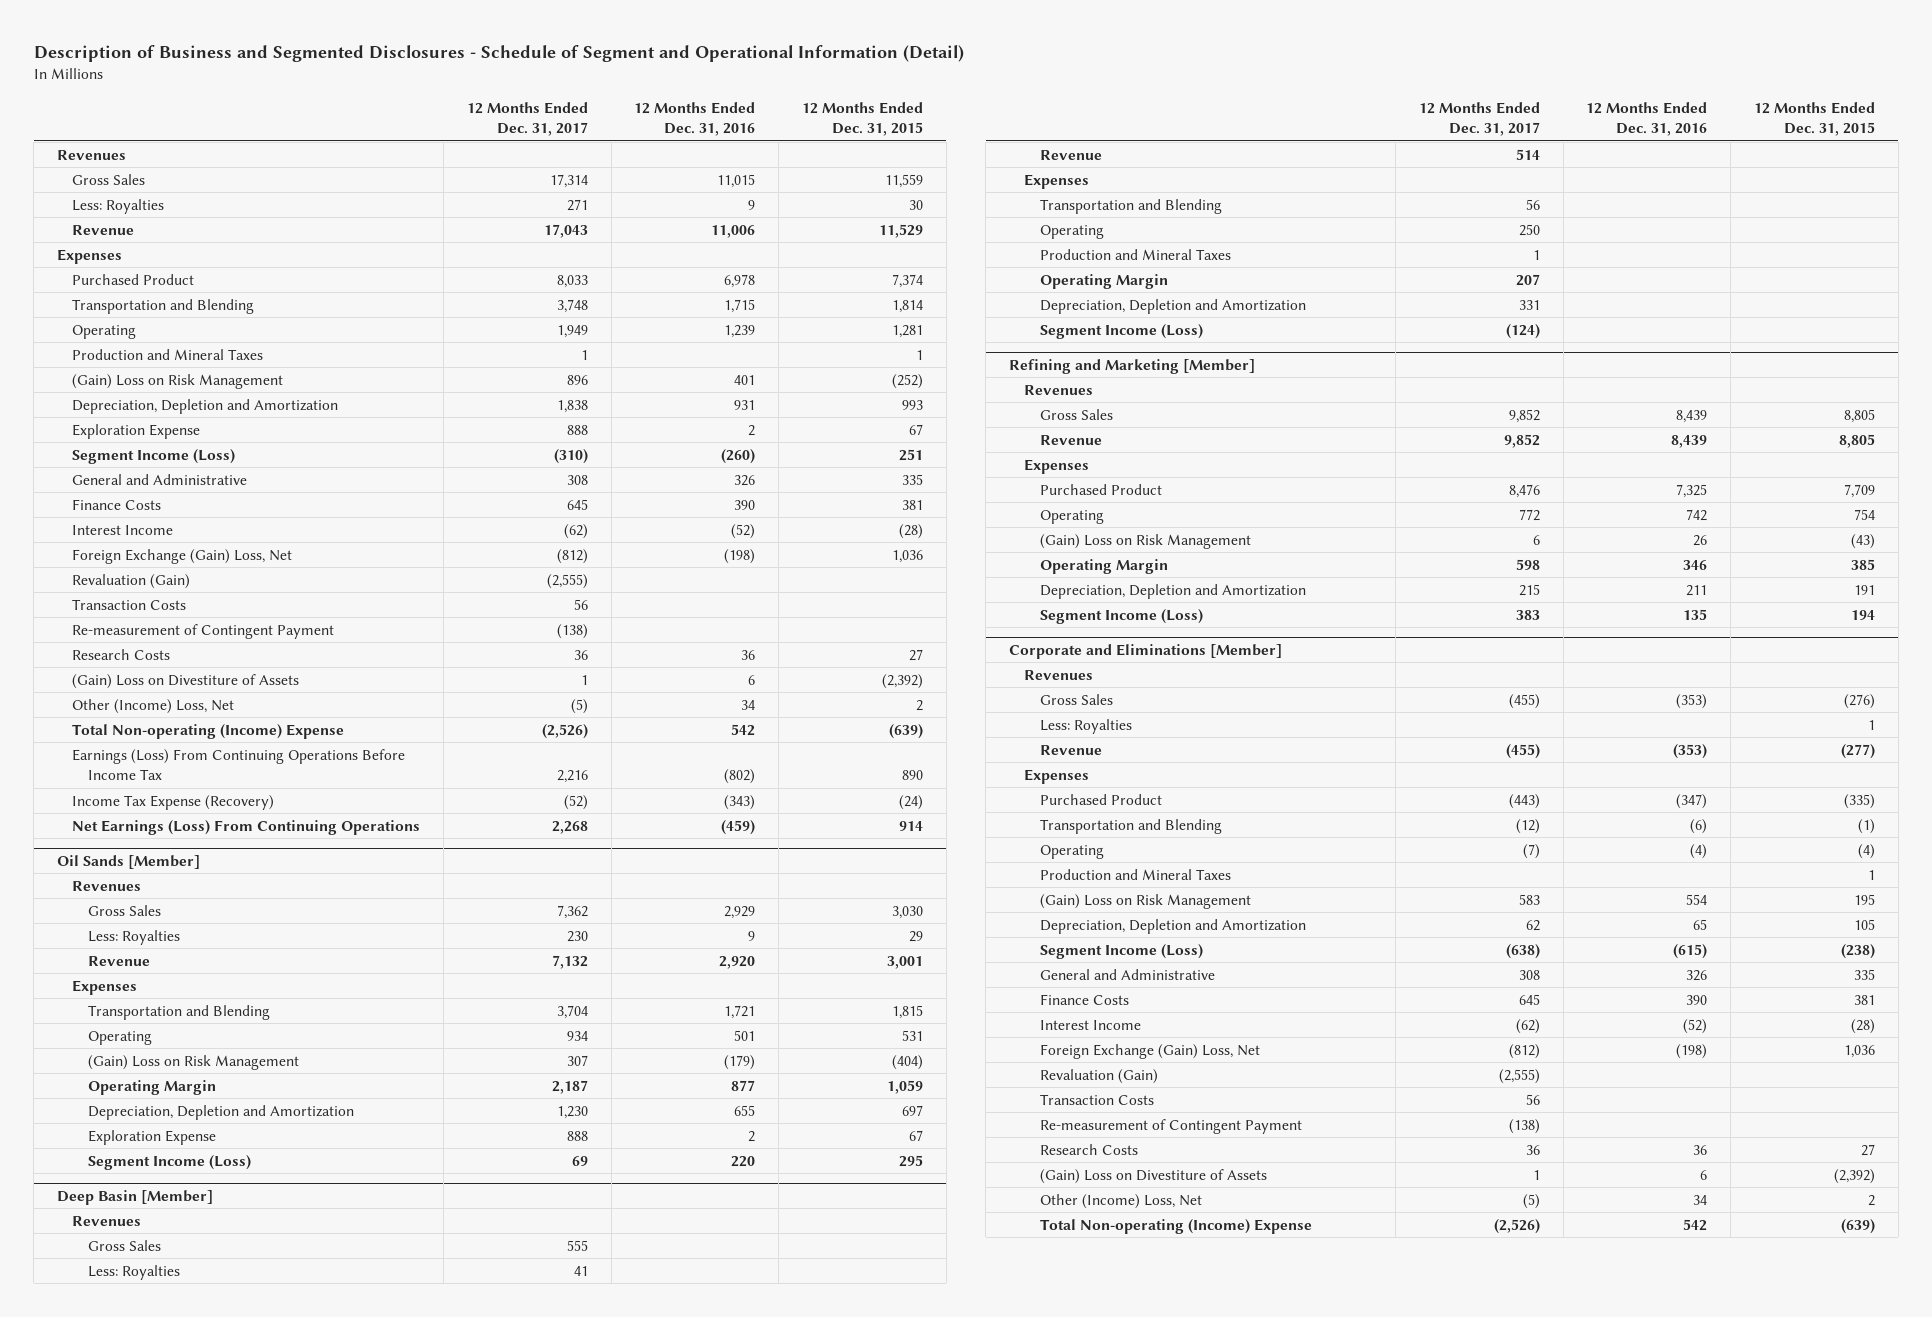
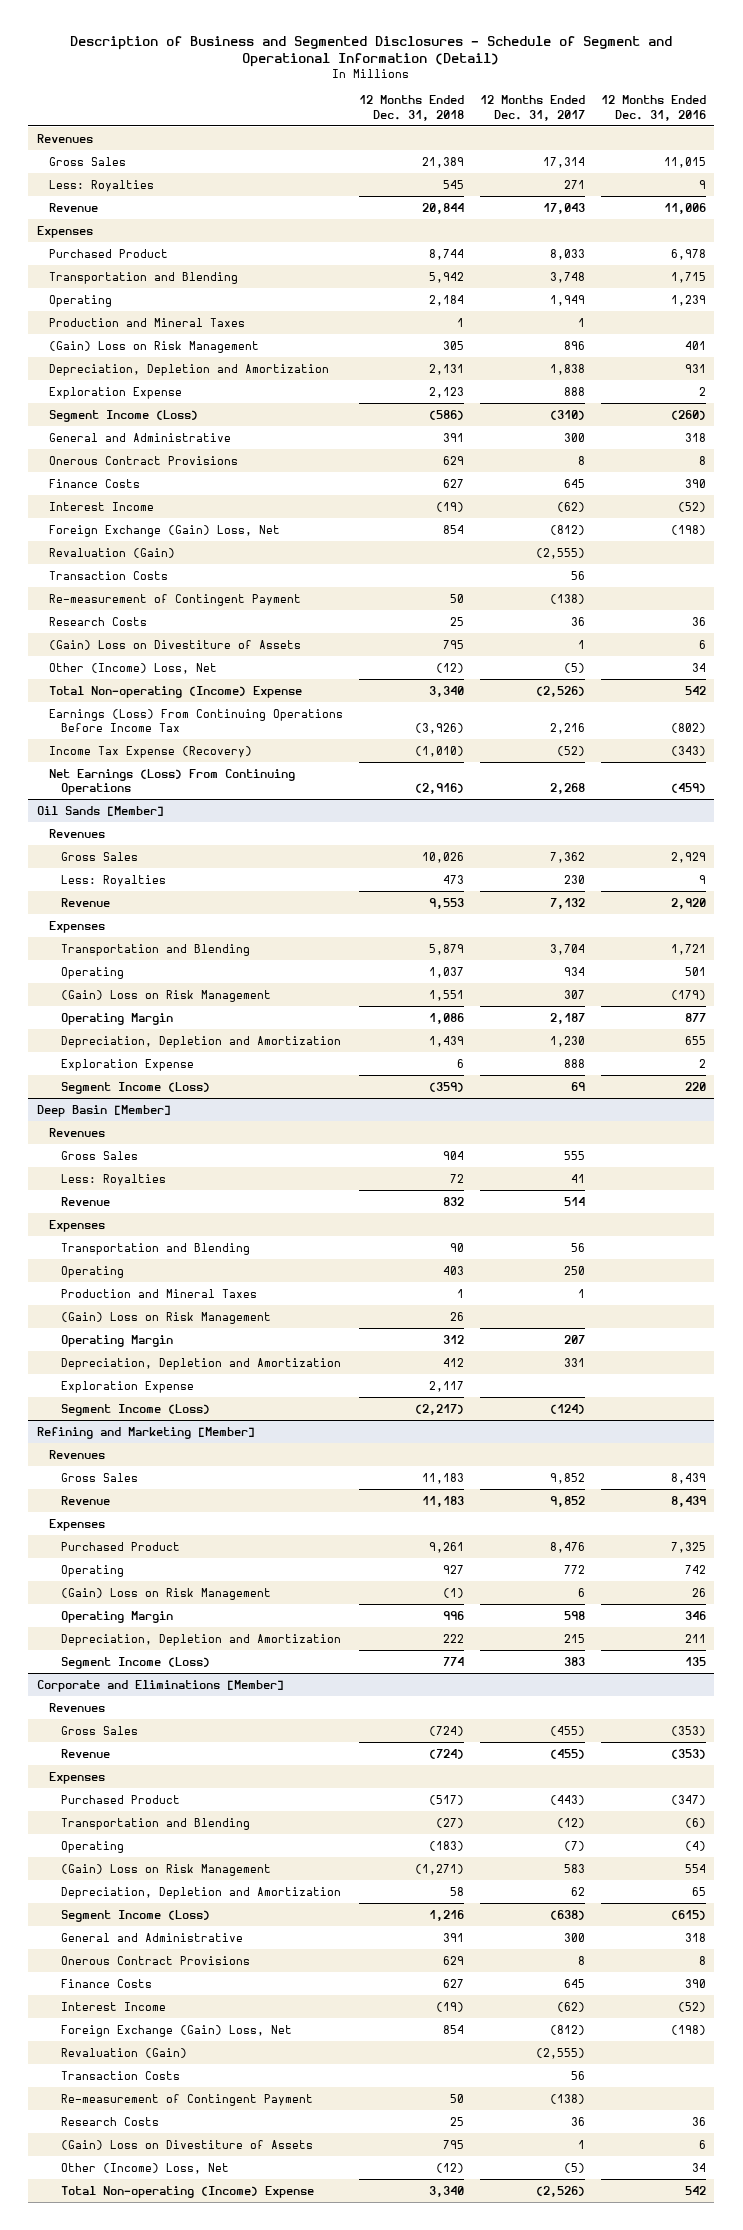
- | 12 Months Ended Dec. 31, 2017 | 12 Months Ended Dec. 31, 2016 | 12 Months Ended Dec. 31, 2015
+ | 12 Months Ended Dec. 31, 2018 | 12 Months Ended Dec. 31, 2017 | 12 Months Ended Dec. 31, 2016
- General and Administrative | 308 | 326 | 335
+ General and Administrative | 391 | 300 | 318
+ Onerous Contract Provisions | 629 | 8 | 8
@ Deep Basin [Member]
+ (Gain) Loss on Risk Management | 26 | |
+ Exploration Expense | 2,117 | |
@ Corporate and Eliminations [Member]
- Less: Royalties | | | 1
- Production and Mineral Taxes | | | 1
- General and Administrative | 308 | 326 | 335
+ General and Administrative | 391 | 300 | 318
+ Onerous Contract Provisions | 629 | 8 | 8

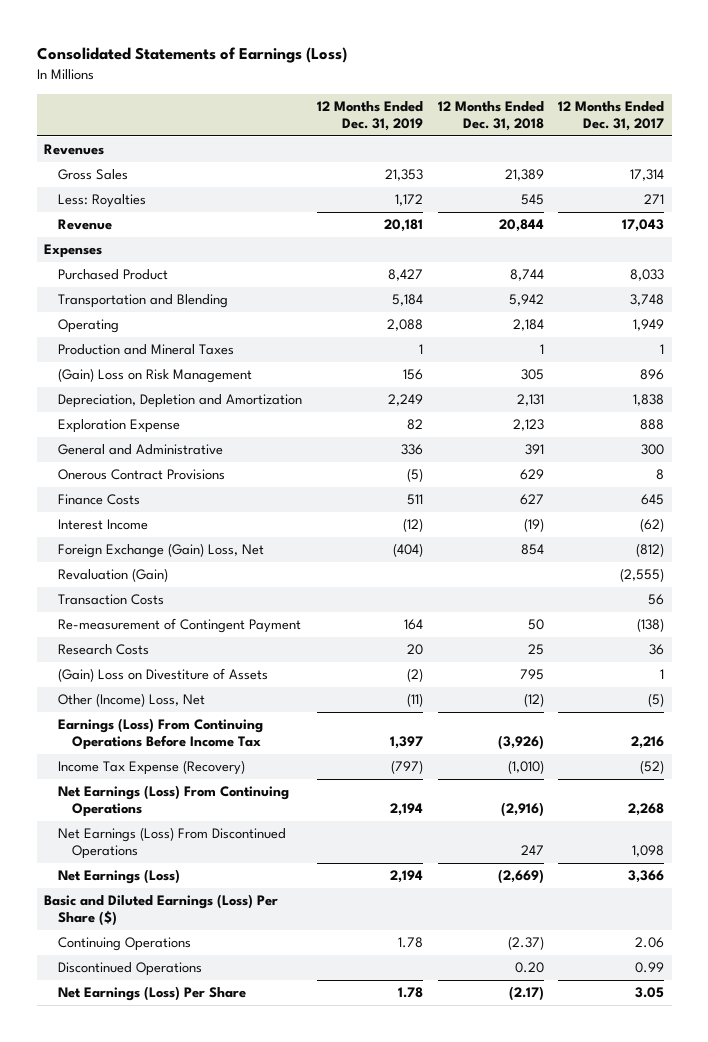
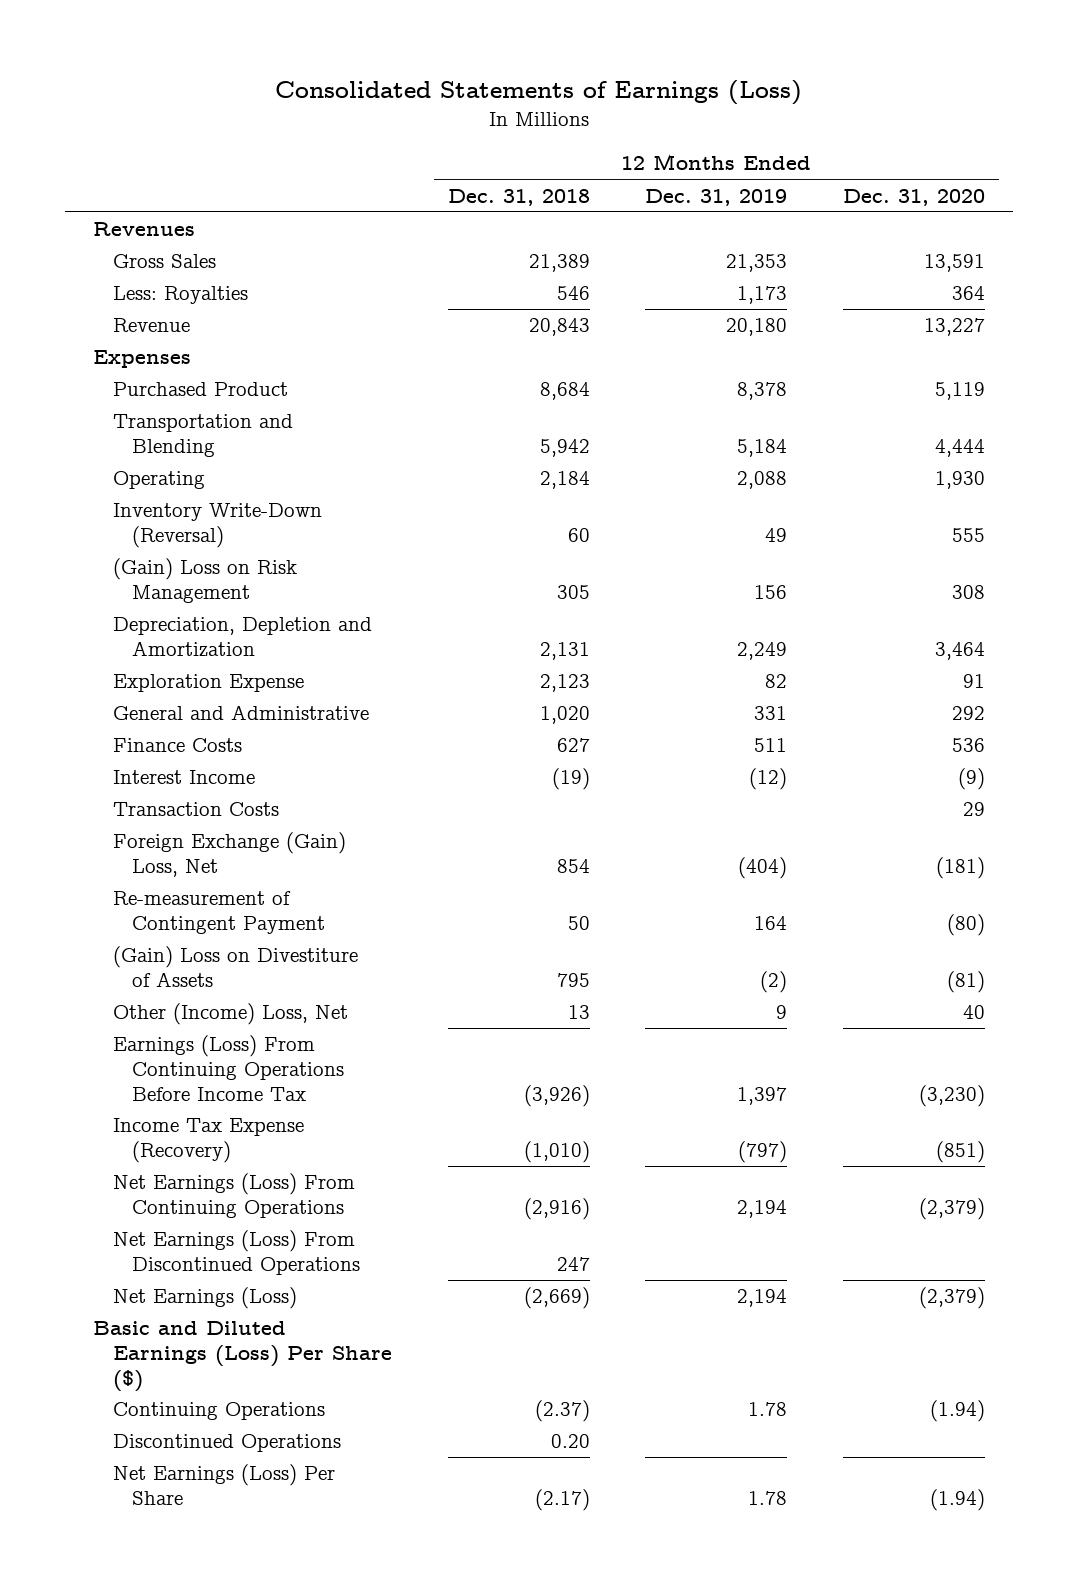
- | 12 Months Ended Dec. 31, 2019 | 12 Months Ended Dec. 31, 2018 | 12 Months Ended Dec. 31, 2017
+ | 12 Months Ended Dec. 31, 2018 | 12 Months Ended Dec. 31, 2019 | 12 Months Ended Dec. 31, 2020
- Less: Royalties | 1,172 | 545 | 271
- Revenue | 20,181 | 20,844 | 17,043
+ Less: Royalties | 546 | 1,173 | 364
+ Revenue | 20,843 | 20,180 | 13,227
- Purchased Product | 8,427 | 8,744 | 8,033
+ Purchased Product | 8,684 | 8,378 | 5,119
- Production and Mineral Taxes | 1 | 1 | 1
+ Inventory Write-Down (Reversal) | 60 | 49 | 555
- General and Administrative | 336 | 391 | 300
- Onerous Contract Provisions | (5) | 629 | 8
+ General and Administrative | 1,020 | 331 | 292
- Revaluation (Gain) | | | (2,555)
moved down: Foreign Exchange (Gain) Loss, Net | 854 | (404) | (181)
- Research Costs | 20 | 25 | 36
- Other (Income) Loss, Net | (11) | (12) | (5)
+ Other (Income) Loss, Net | 13 | 9 | 40

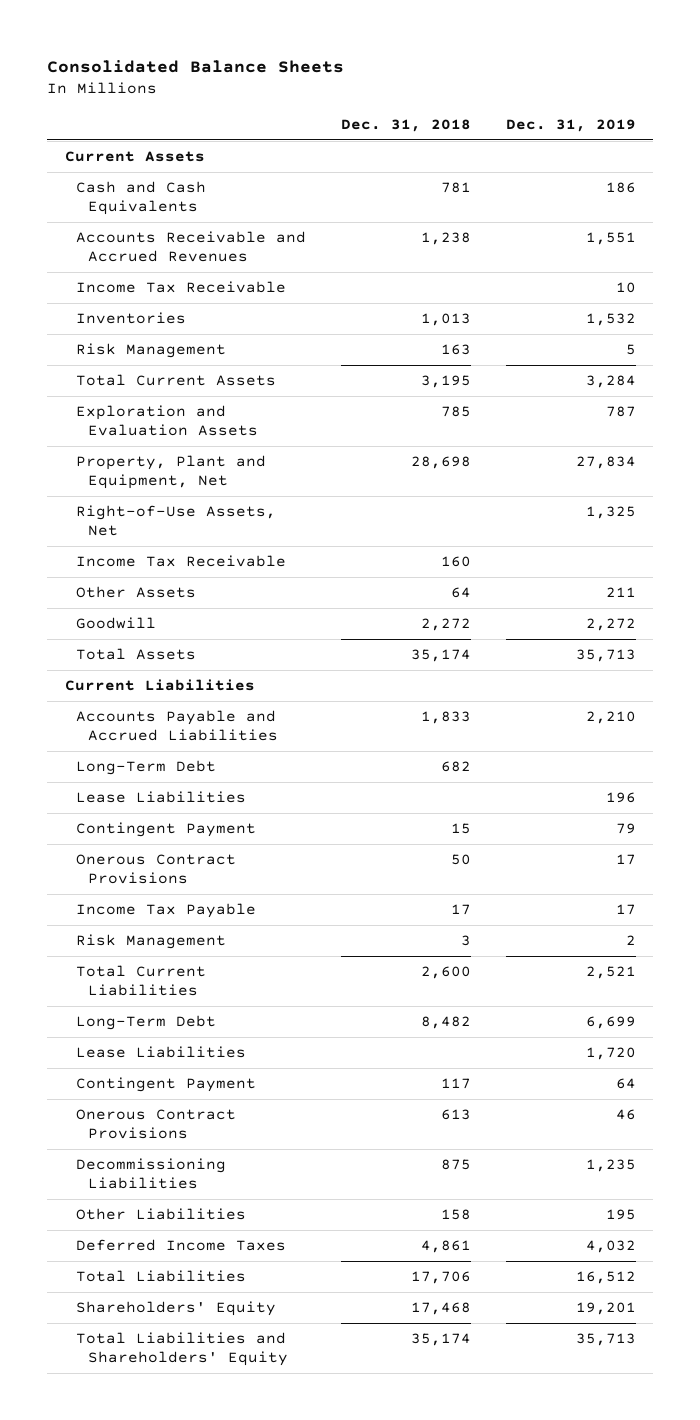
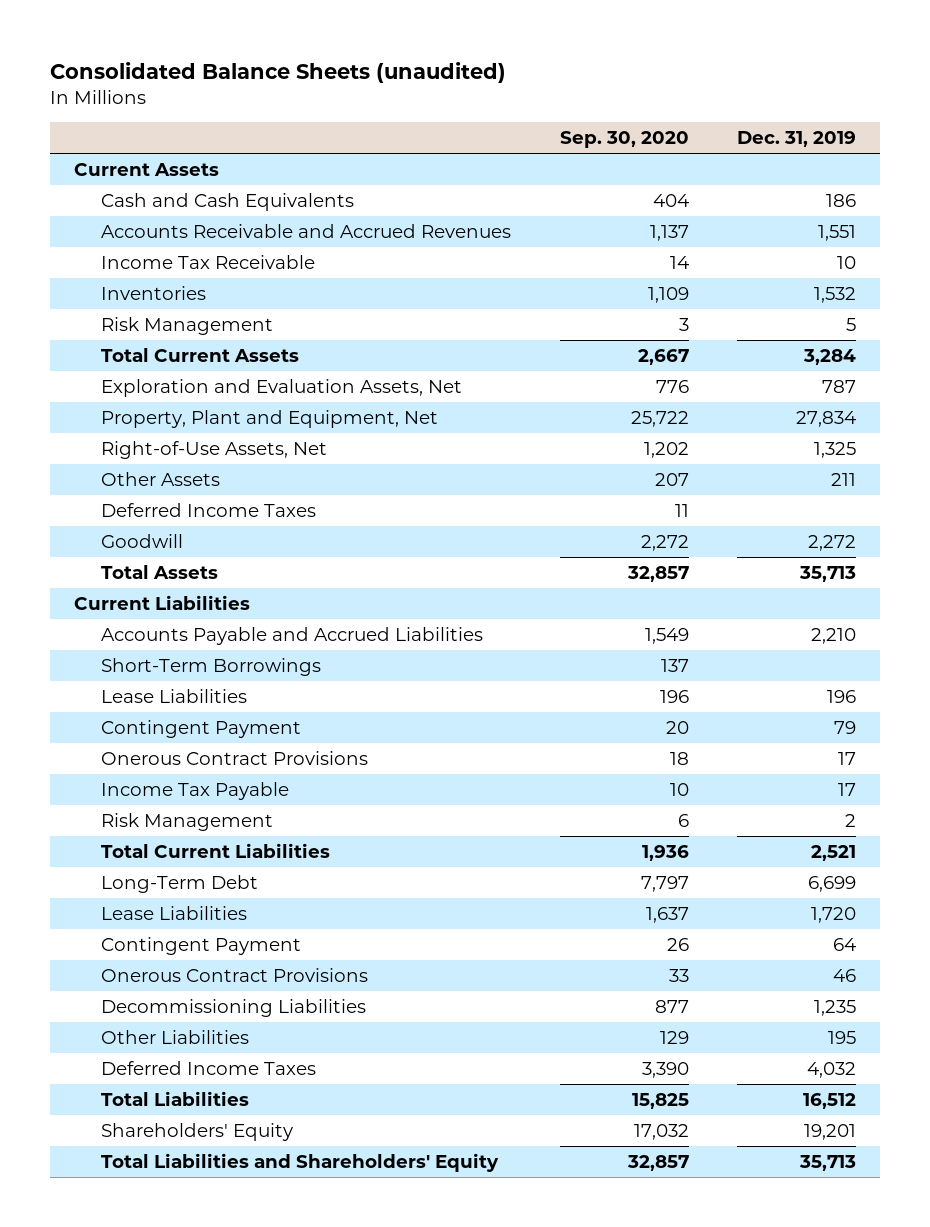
- Consolidated Balance Sheets
+ Consolidated Balance Sheets (unaudited)
- | Dec. 31, 2018 | Dec. 31, 2019
+ | Sep. 30, 2020 | Dec. 31, 2019
- Exploration and Evaluation Assets | 785 | 787
+ Exploration and Evaluation Assets, Net | 776 | 787
- Income Tax Receivable | 160 |
+ Deferred Income Taxes | 11 |
- Long-Term Debt | 682 |
+ Short-Term Borrowings | 137 |

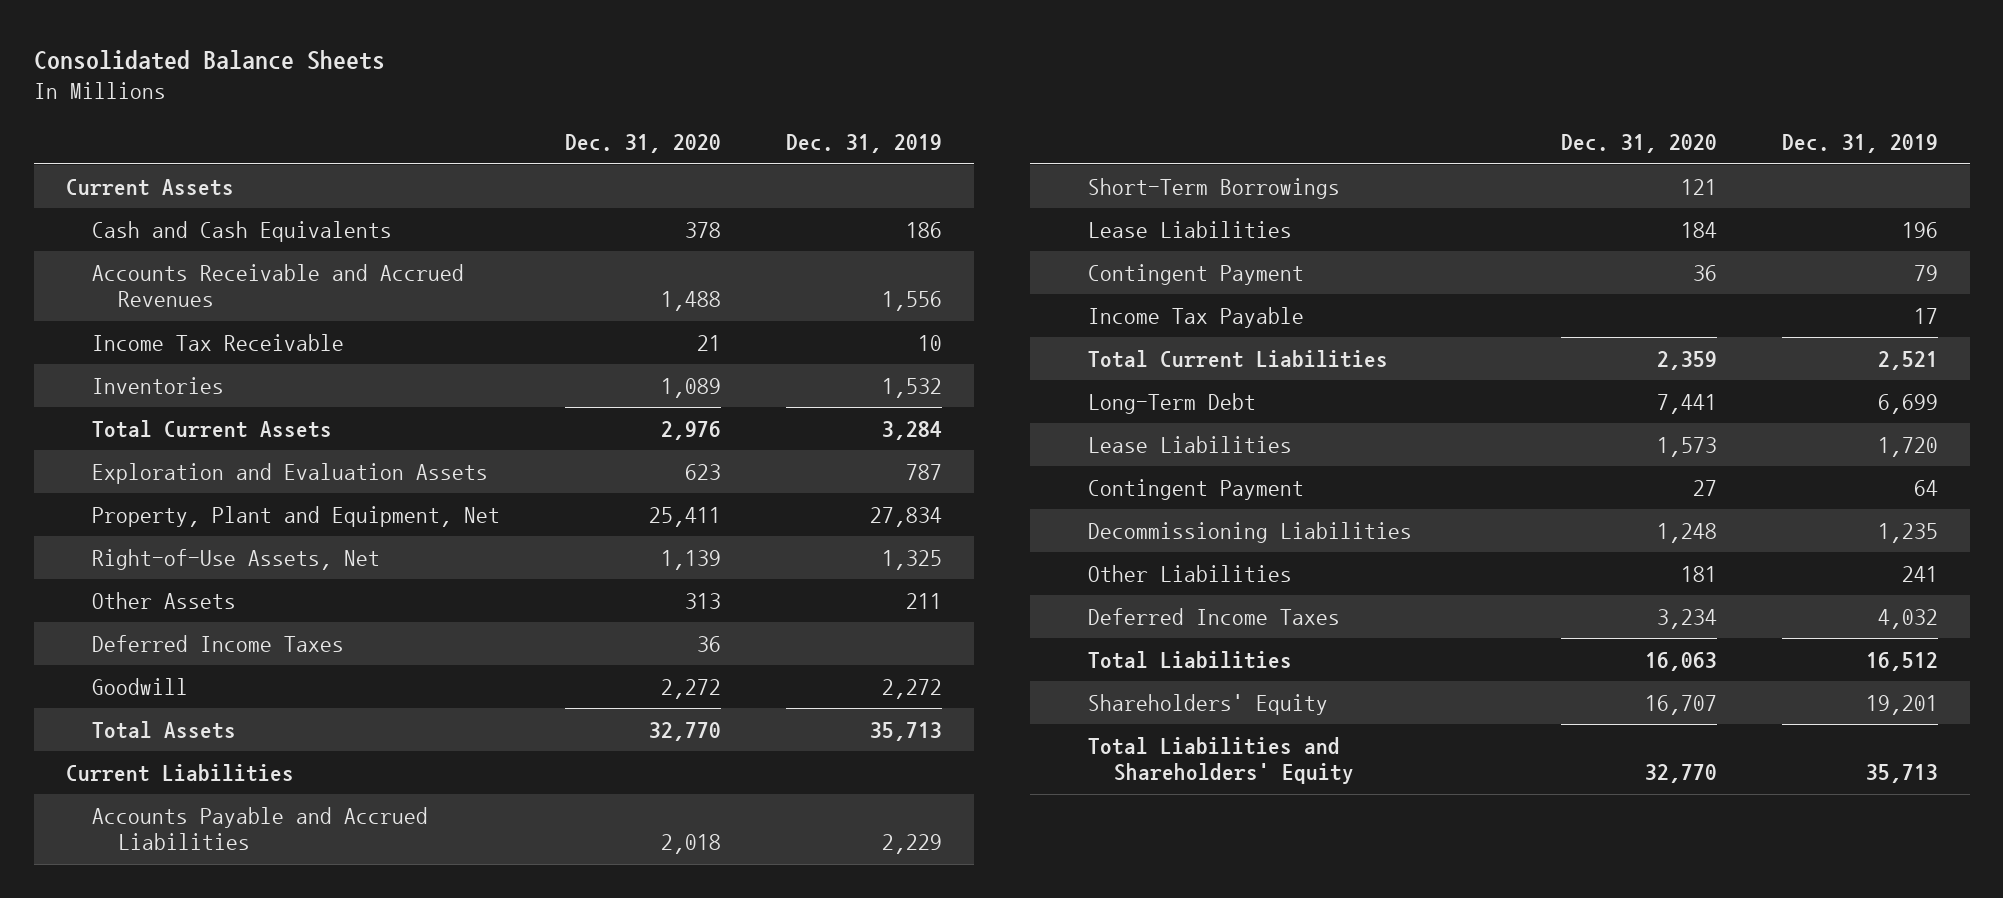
- Consolidated Balance Sheets (unaudited)
+ Consolidated Balance Sheets
- | Sep. 30, 2020 | Dec. 31, 2019
+ | Dec. 31, 2020 | Dec. 31, 2019
- Accounts Receivable and Accrued Revenues | 1,137 | 1,551
+ Accounts Receivable and Accrued Revenues | 1,488 | 1,556
- Risk Management | 3 | 5
- Exploration and Evaluation Assets, Net | 776 | 787
+ Exploration and Evaluation Assets | 623 | 787
- Accounts Payable and Accrued Liabilities | 1,549 | 2,210
+ Accounts Payable and Accrued Liabilities | 2,018 | 2,229
- Onerous Contract Provisions | 18 | 17
- Risk Management | 6 | 2
- Onerous Contract Provisions | 33 | 46
- Other Liabilities | 129 | 195
+ Other Liabilities | 181 | 241

